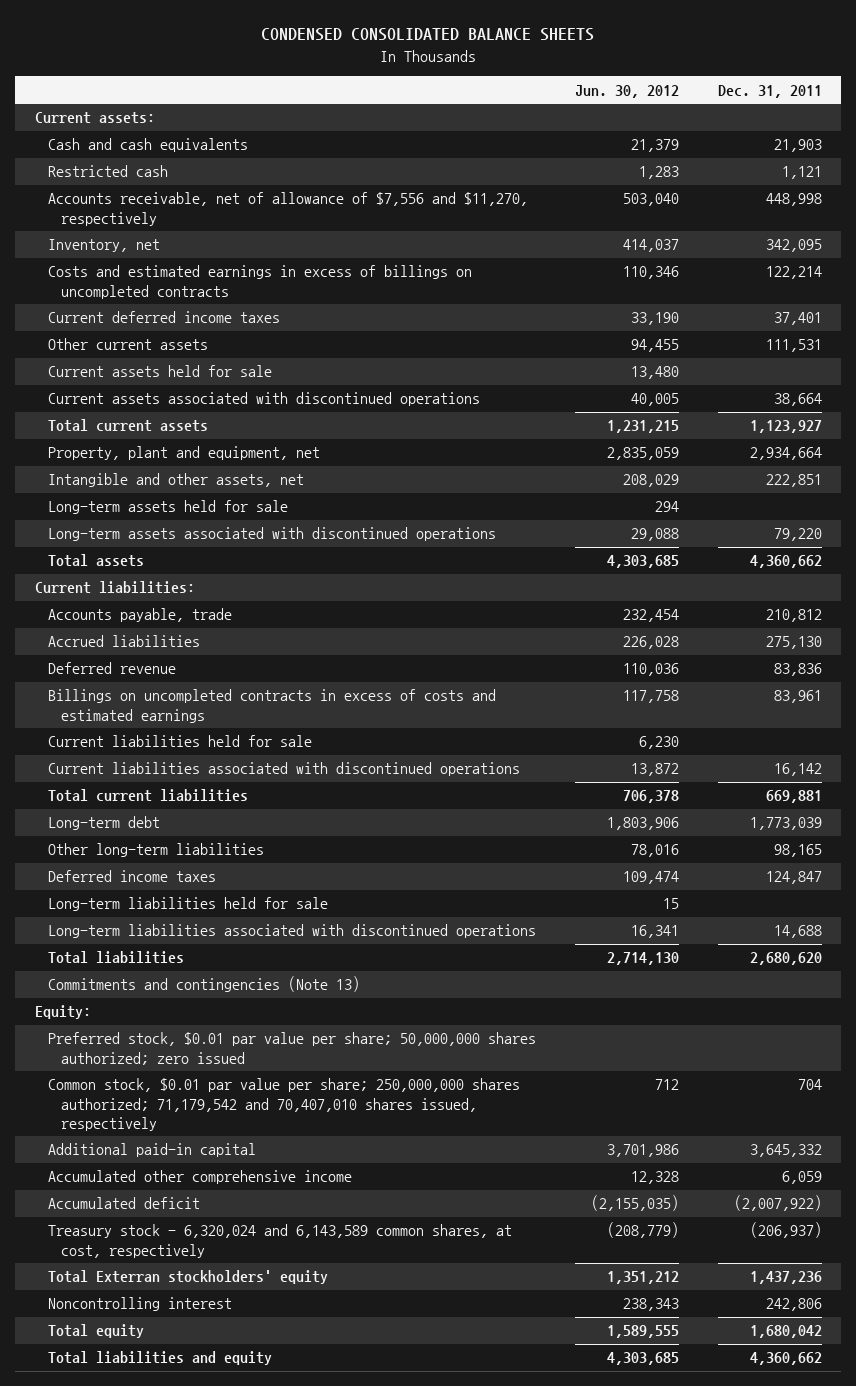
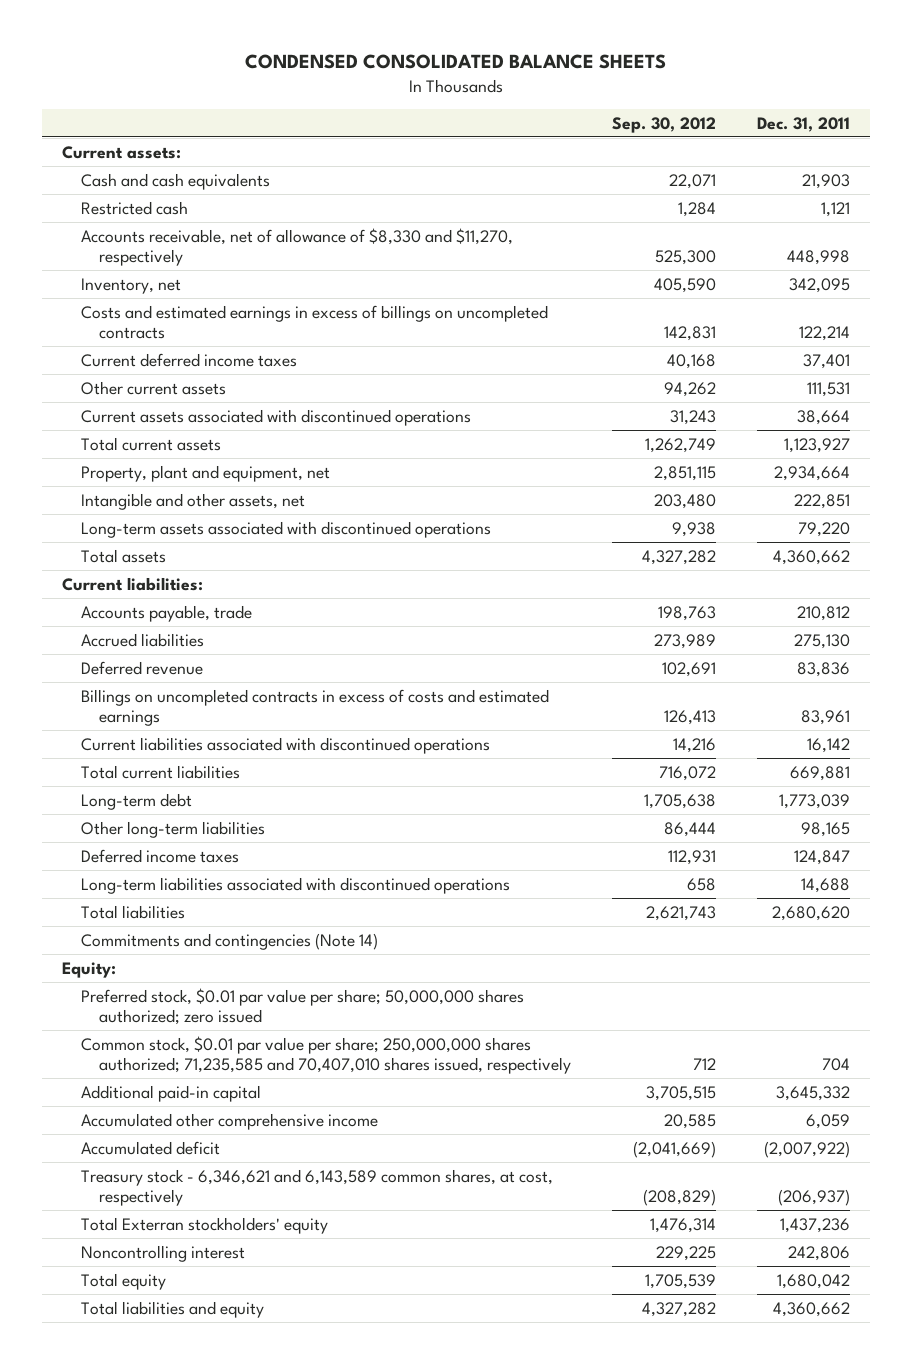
- | Jun. 30, 2012 | Dec. 31, 2011
+ | Sep. 30, 2012 | Dec. 31, 2011
- Accounts receivable, net of allowance of $7,556 and $11,270, respectively | 503,040 | 448,998
+ Accounts receivable, net of allowance of $8,330 and $11,270, respectively | 525,300 | 448,998
- Current assets held for sale | 13,480 |
- Long-term assets held for sale | 294 |
- Current liabilities held for sale | 6,230 |
- Long-term liabilities held for sale | 15 |
- Commitments and contingencies (Note 13)
+ Commitments and contingencies (Note 14)
- Common stock, $0.01 par value per share; 250,000,000 shares authorized; 71,179,542 and 70,407,010 shares issued, respectively | 712 | 704
+ Common stock, $0.01 par value per share; 250,000,000 shares authorized; 71,235,585 and 70,407,010 shares issued, respectively | 712 | 704
- Treasury stock - 6,320,024 and 6,143,589 common shares, at cost, respectively | (208,779) | (206,937)
+ Treasury stock - 6,346,621 and 6,143,589 common shares, at cost, respectively | (208,829) | (206,937)

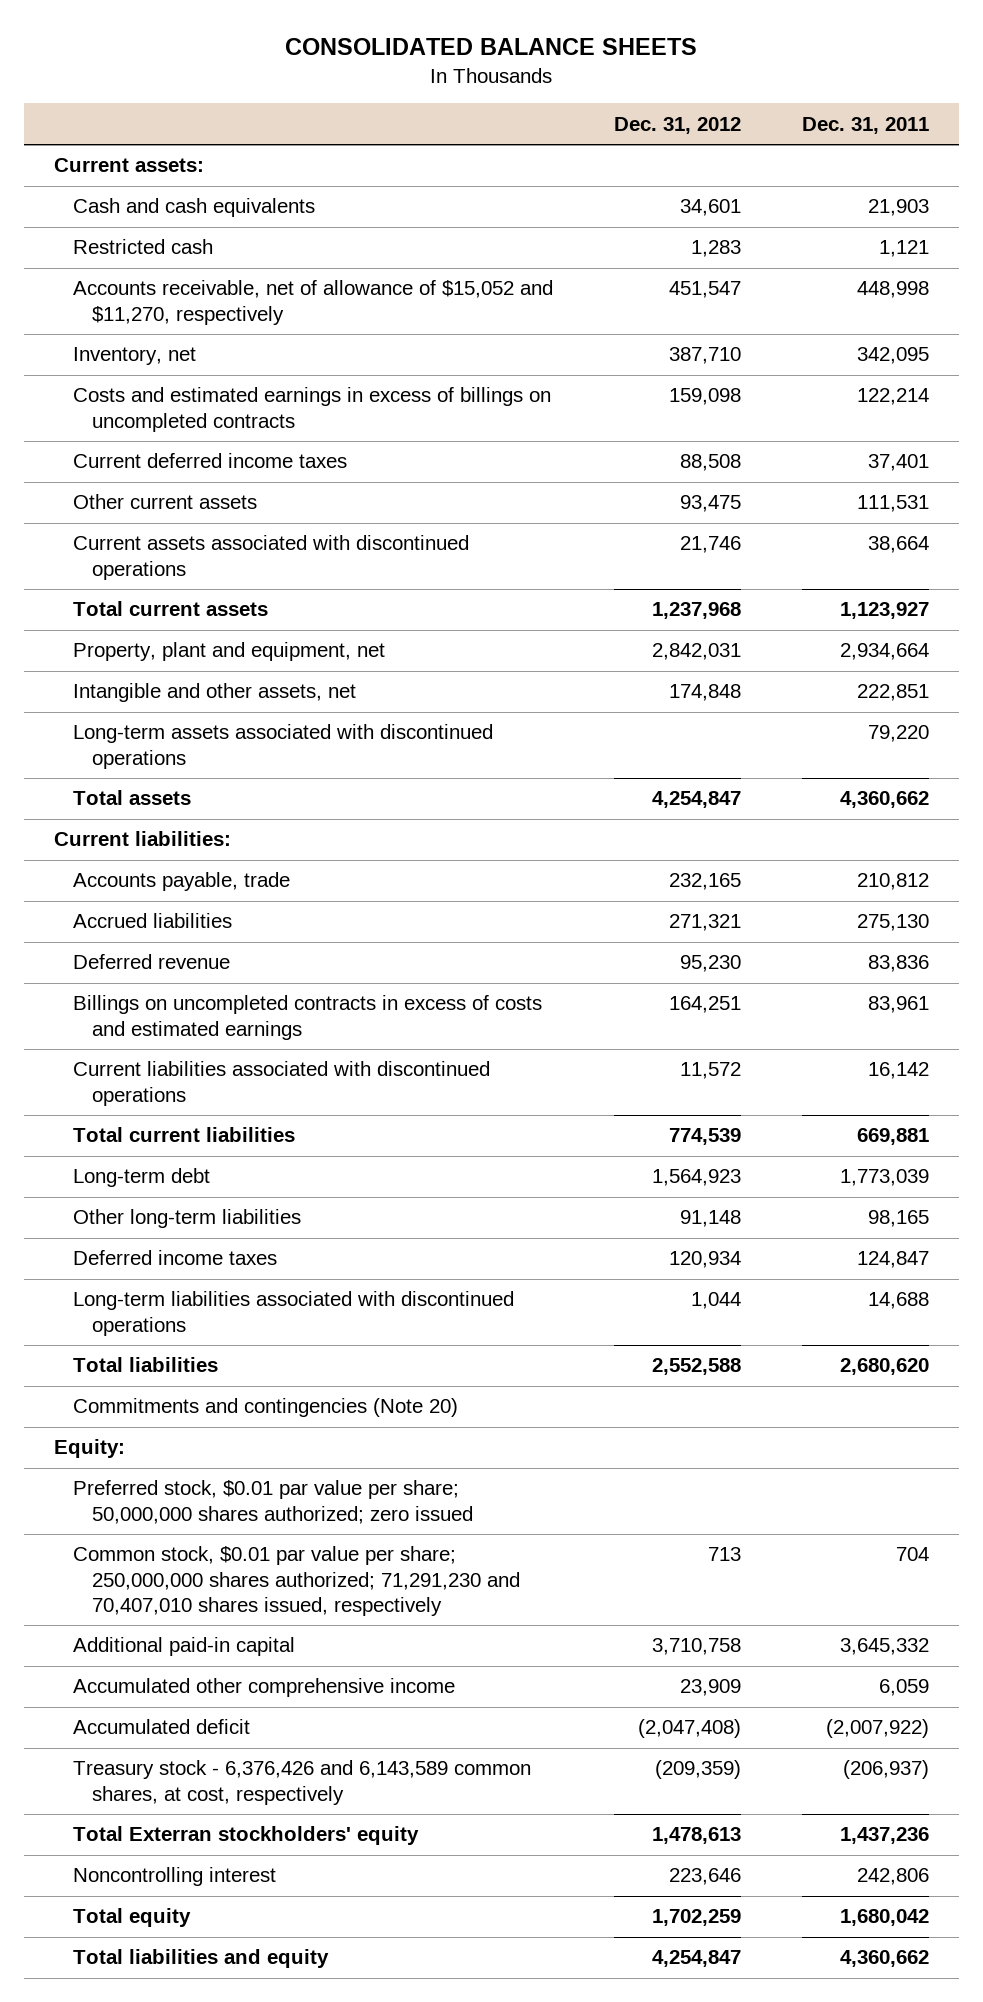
- CONDENSED CONSOLIDATED BALANCE SHEETS
+ CONSOLIDATED BALANCE SHEETS
- | Sep. 30, 2012 | Dec. 31, 2011
+ | Dec. 31, 2012 | Dec. 31, 2011
- Accounts receivable, net of allowance of $8,330 and $11,270, respectively | 525,300 | 448,998
+ Accounts receivable, net of allowance of $15,052 and $11,270, respectively | 451,547 | 448,998
- Commitments and contingencies (Note 14)
+ Commitments and contingencies (Note 20)
- Common stock, $0.01 par value per share; 250,000,000 shares authorized; 71,235,585 and 70,407,010 shares issued, respectively | 712 | 704
+ Common stock, $0.01 par value per share; 250,000,000 shares authorized; 71,291,230 and 70,407,010 shares issued, respectively | 713 | 704
- Treasury stock - 6,346,621 and 6,143,589 common shares, at cost, respectively | (208,829) | (206,937)
+ Treasury stock - 6,376,426 and 6,143,589 common shares, at cost, respectively | (209,359) | (206,937)

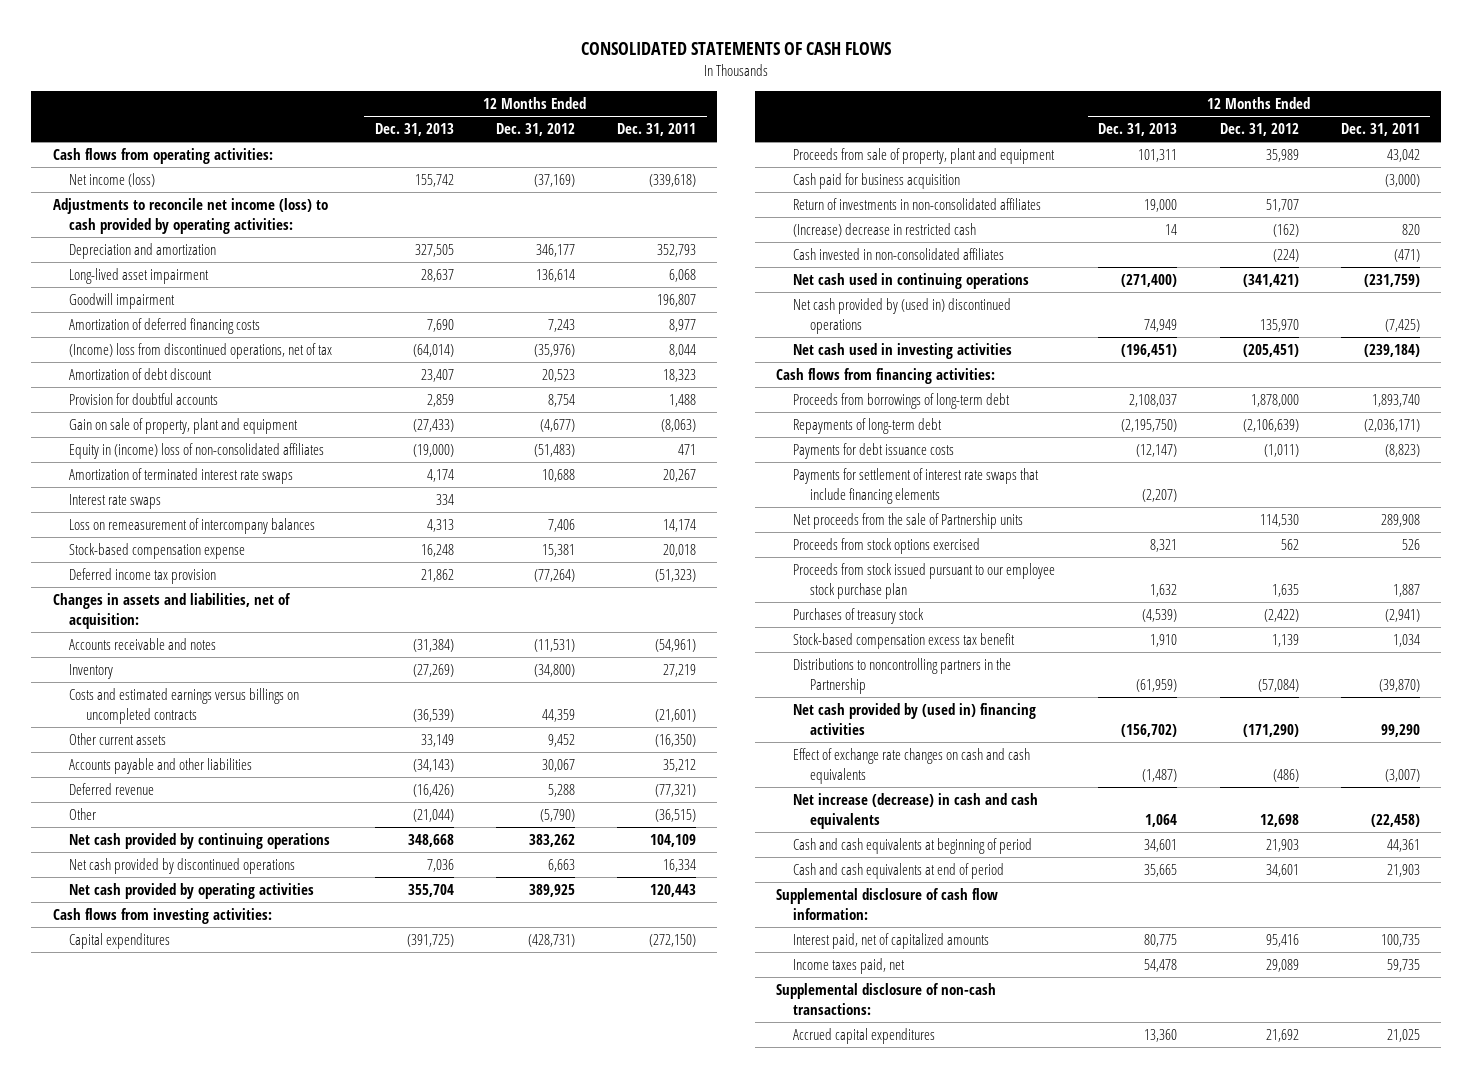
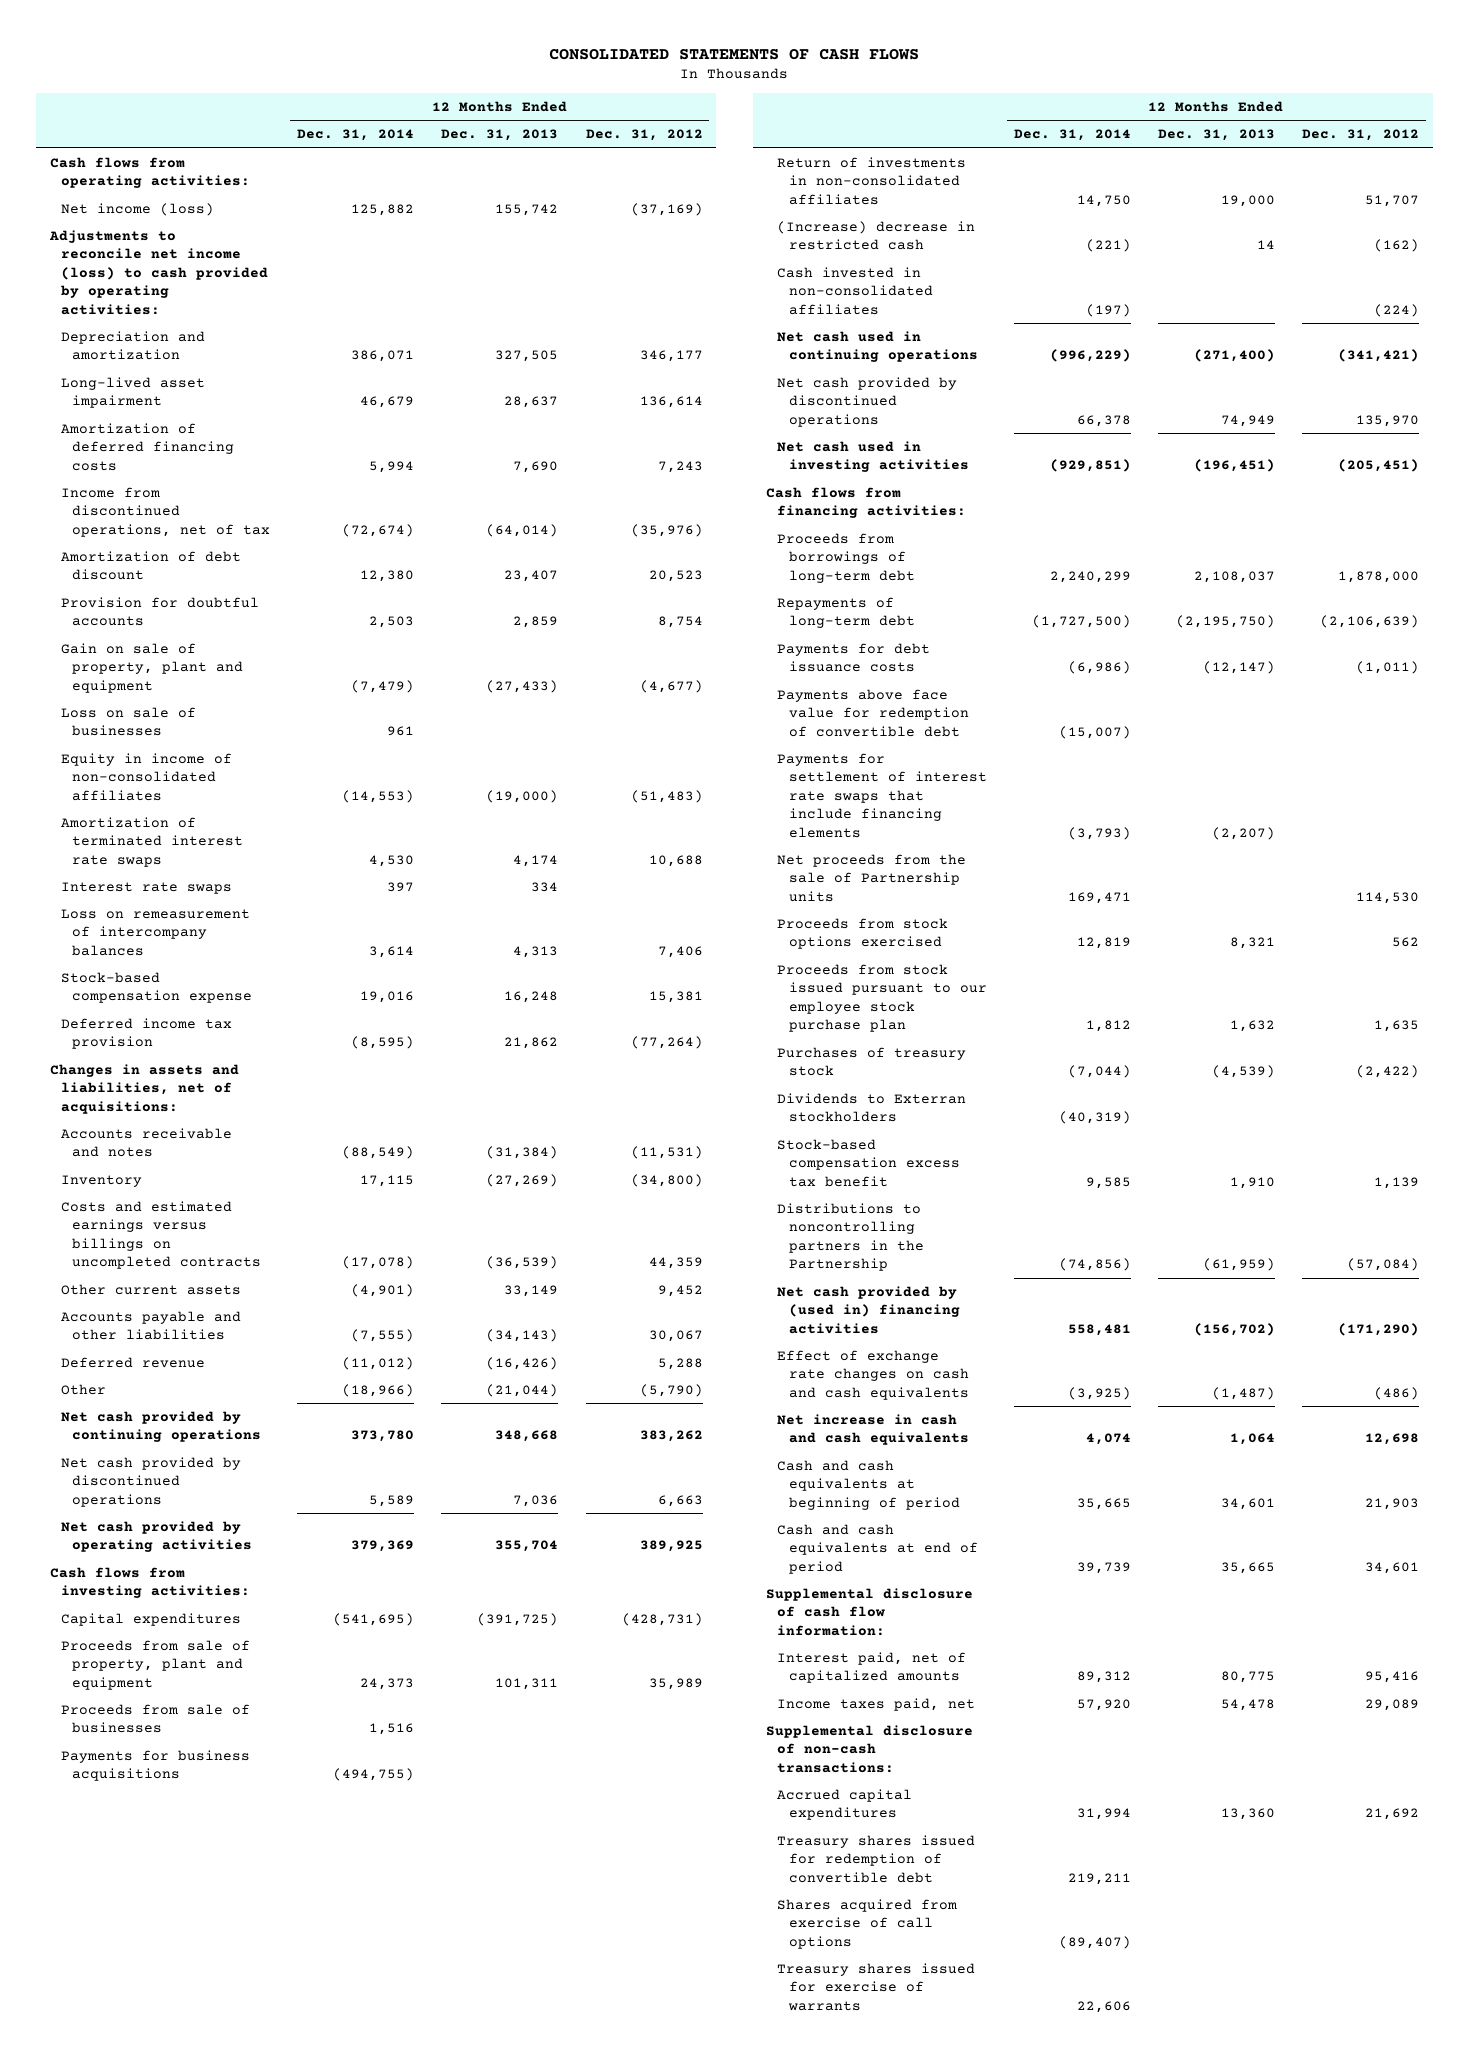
- | 12 Months Ended Dec. 31, 2013 | 12 Months Ended Dec. 31, 2012 | 12 Months Ended Dec. 31, 2011
+ | 12 Months Ended Dec. 31, 2014 | 12 Months Ended Dec. 31, 2013 | 12 Months Ended Dec. 31, 2012
- Goodwill impairment | | | 196,807
- (Income) loss from discontinued operations, net of tax | (64,014) | (35,976) | 8,044
+ Income from discontinued operations, net of tax | (72,674) | (64,014) | (35,976)
- Equity in (income) loss of non-consolidated affiliates | (19,000) | (51,483) | 471
+ Loss on sale of businesses | 961 | |
+ Equity in income of non-consolidated affiliates | (14,553) | (19,000) | (51,483)
- Changes in assets and liabilities, net of acquisition:
+ Changes in assets and liabilities, net of acquisitions:
- Cash paid for business acquisition | | | (3,000)
+ Proceeds from sale of businesses | 1,516 | |
+ Payments for business acquisitions | (494,755) | |
- Net cash provided by (used in) discontinued operations | 74,949 | 135,970 | (7,425)
+ Net cash provided by discontinued operations | 66,378 | 74,949 | 135,970
+ Payments above face value for redemption of convertible debt | (15,007) | |
+ Dividends to Exterran stockholders | (40,319) | |
- Net increase (decrease) in cash and cash equivalents | 1,064 | 12,698 | (22,458)
+ Net increase in cash and cash equivalents | 4,074 | 1,064 | 12,698
+ Treasury shares issued for redemption of convertible debt | 219,211 | |
+ Shares acquired from exercise of call options | (89,407) | |
+ Treasury shares issued for exercise of warrants | 22,606 | |

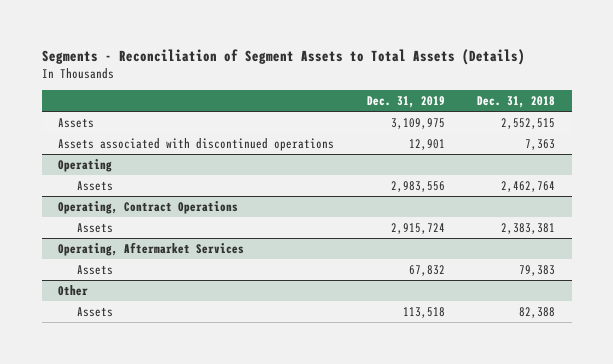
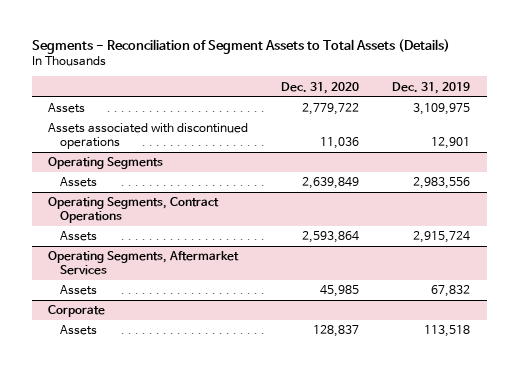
- | Dec. 31, 2019 | Dec. 31, 2018
+ | Dec. 31, 2020 | Dec. 31, 2019
- Operating
+ Operating Segments
- Operating, Contract Operations
+ Operating Segments, Contract Operations
- Operating, Aftermarket Services
+ Operating Segments, Aftermarket Services
- Other
+ Corporate

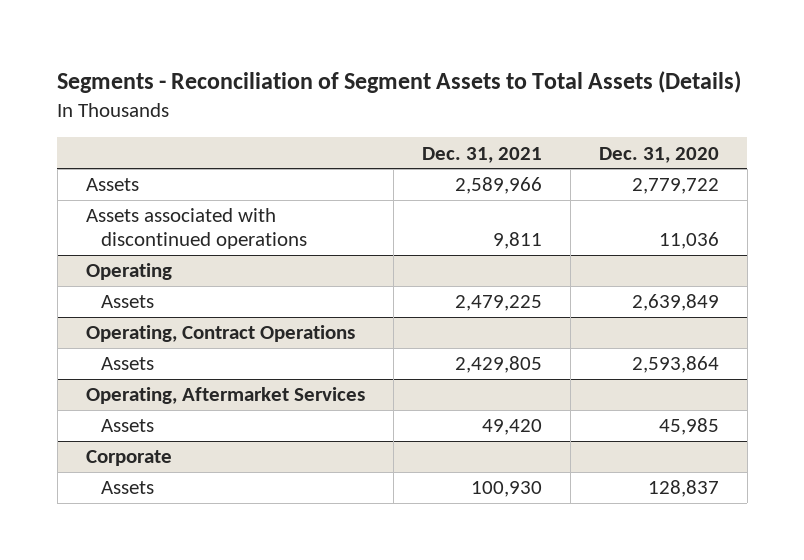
- | Dec. 31, 2020 | Dec. 31, 2019
+ | Dec. 31, 2021 | Dec. 31, 2020
- Operating Segments
+ Operating
- Operating Segments, Contract Operations
+ Operating, Contract Operations
- Operating Segments, Aftermarket Services
+ Operating, Aftermarket Services

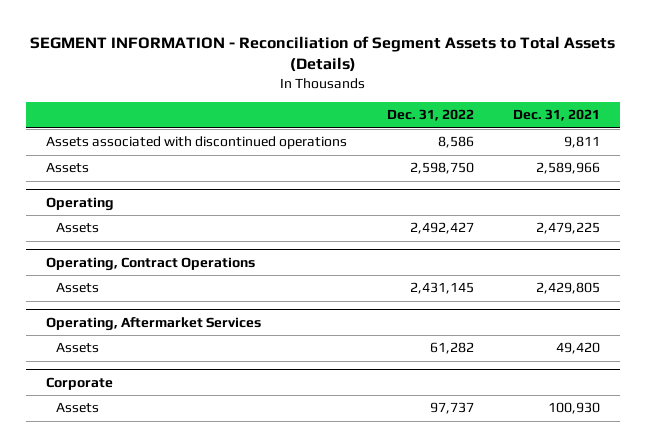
- Segments - Reconciliation of Segment Assets to Total Assets (Details)
+ SEGMENT INFORMATION - Reconciliation of Segment Assets to Total Assets (Details)
- | Dec. 31, 2021 | Dec. 31, 2020
+ | Dec. 31, 2022 | Dec. 31, 2021
moved down: Assets | 2,598,750 | 2,589,966

